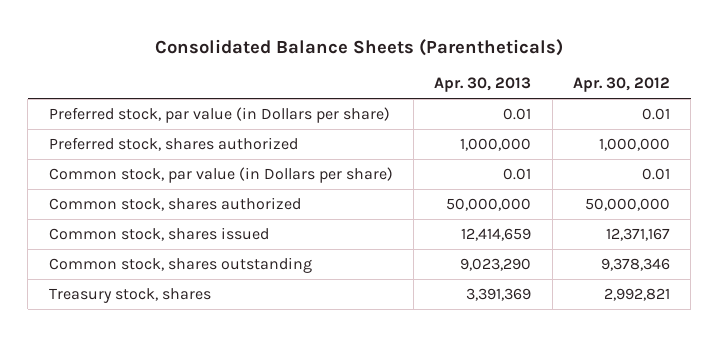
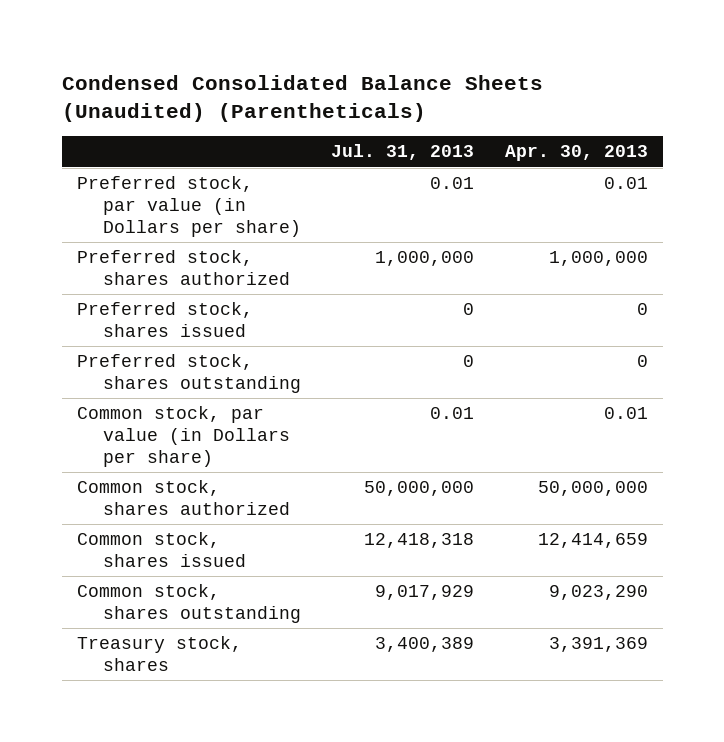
- Consolidated Balance Sheets (Parentheticals)
+ Condensed Consolidated Balance Sheets (Unaudited) (Parentheticals)
- | Apr. 30, 2013 | Apr. 30, 2012
+ | Jul. 31, 2013 | Apr. 30, 2013
+ Preferred stock, shares issued | 0 | 0
+ Preferred stock, shares outstanding | 0 | 0

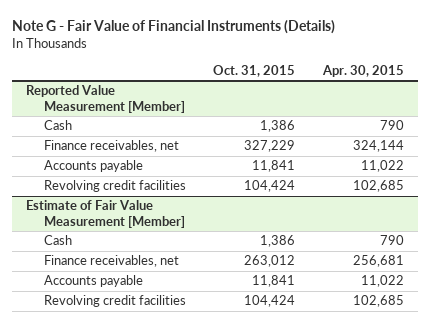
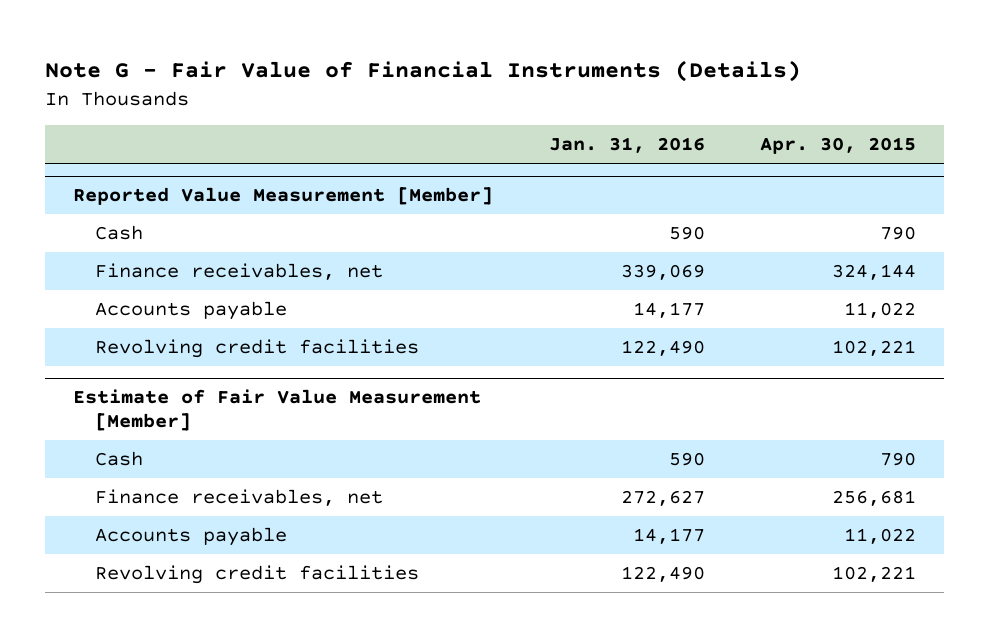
- | Oct. 31, 2015 | Apr. 30, 2015
+ | Jan. 31, 2016 | Apr. 30, 2015
@ Reported Value Measurement [Member]
- Revolving credit facilities | 104,424 | 102,685
+ Revolving credit facilities | 122,490 | 102,221
@ Estimate of Fair Value Measurement [Member]
- Revolving credit facilities | 104,424 | 102,685
+ Revolving credit facilities | 122,490 | 102,221

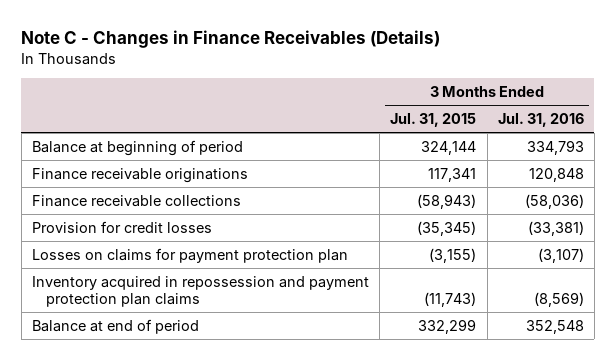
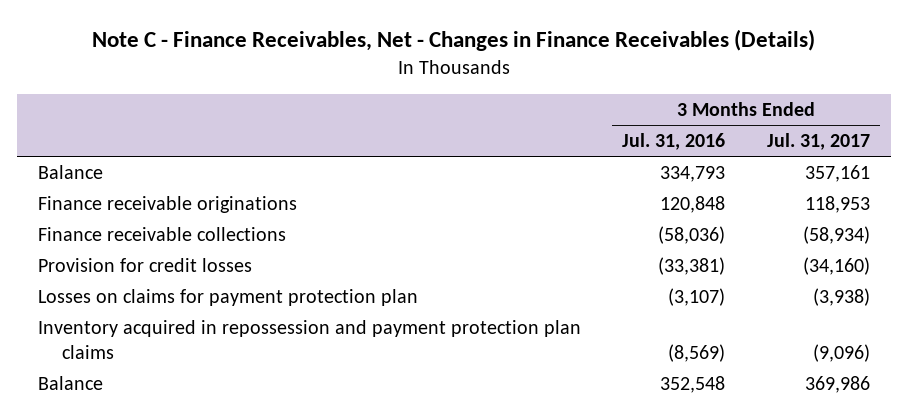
- Note C - Changes in Finance Receivables (Details)
+ Note C - Finance Receivables, Net - Changes in Finance Receivables (Details)
- | 3 Months Ended Jul. 31, 2015 | 3 Months Ended Jul. 31, 2016
+ | 3 Months Ended Jul. 31, 2016 | 3 Months Ended Jul. 31, 2017
- Balance at beginning of period | 324,144 | 334,793
+ Balance | 334,793 | 357,161
- Balance at end of period | 332,299 | 352,548
+ Balance | 352,548 | 369,986

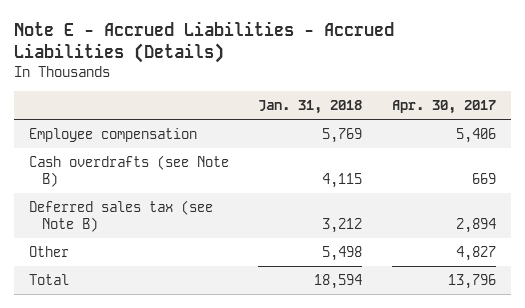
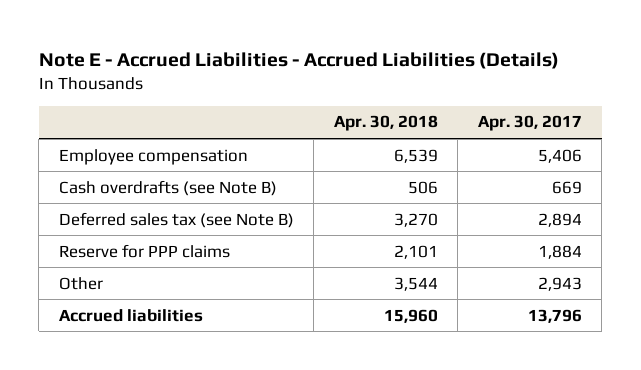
- | Jan. 31, 2018 | Apr. 30, 2017
+ | Apr. 30, 2018 | Apr. 30, 2017
- Other | 5,498 | 4,827
- Total | 18,594 | 13,796
+ Reserve for PPP claims | 2,101 | 1,884
+ Other | 3,544 | 2,943
+ Accrued liabilities | 15,960 | 13,796

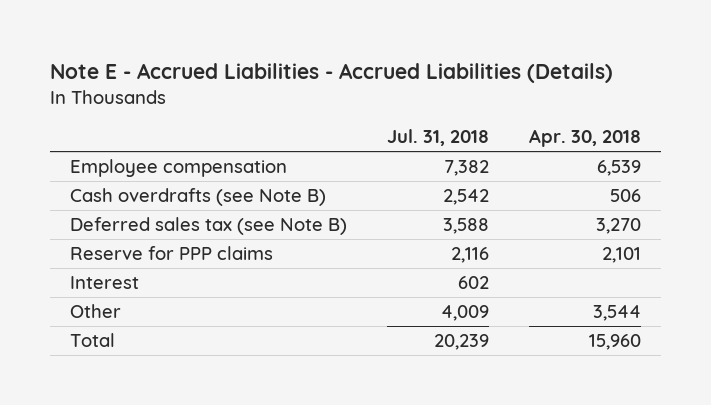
- | Apr. 30, 2018 | Apr. 30, 2017
+ | Jul. 31, 2018 | Apr. 30, 2018
+ Interest | 602 |
- Accrued liabilities | 15,960 | 13,796
+ Total | 20,239 | 15,960

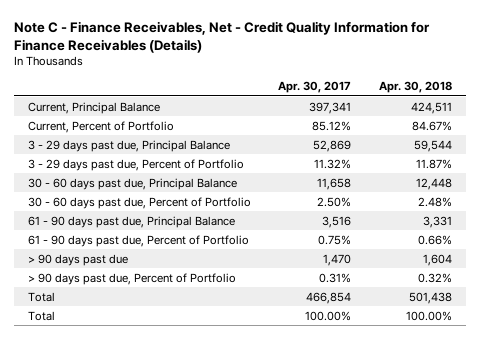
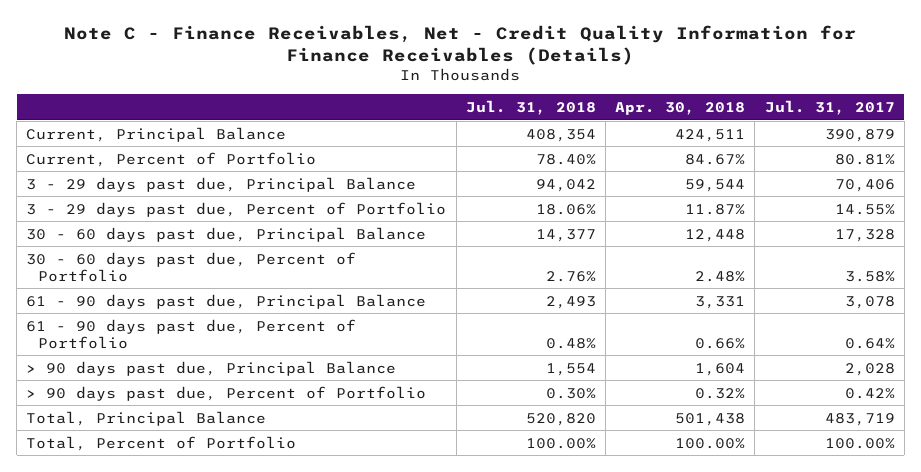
- | Apr. 30, 2017 | Apr. 30, 2018
+ | Jul. 31, 2018 | Apr. 30, 2018 | Jul. 31, 2017
- > 90 days past due | 1,470 | 1,604
+ > 90 days past due, Principal Balance | 1,554 | 1,604 | 2,028
- Total | 466,854 | 501,438
- Total | 100.00% | 100.00%
+ Total, Principal Balance | 520,820 | 501,438 | 483,719
+ Total, Percent of Portfolio | 100.00% | 100.00% | 100.00%

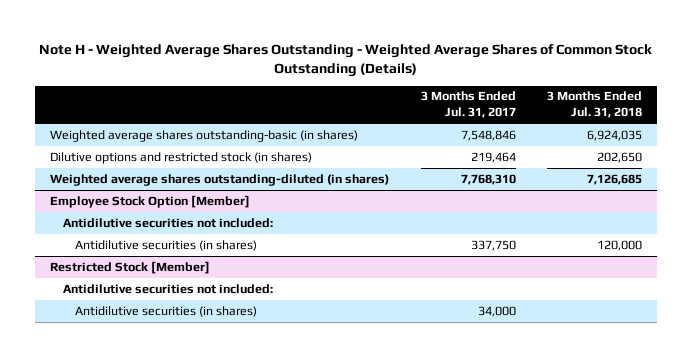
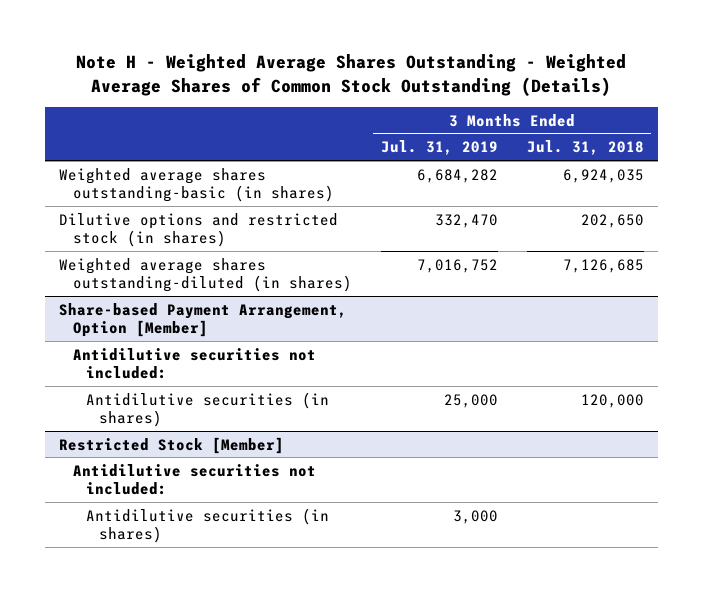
- | 3 Months Ended Jul. 31, 2017 | 3 Months Ended Jul. 31, 2018
+ | 3 Months Ended Jul. 31, 2019 | 3 Months Ended Jul. 31, 2018
- Employee Stock Option [Member]
+ Share-based Payment Arrangement, Option [Member]

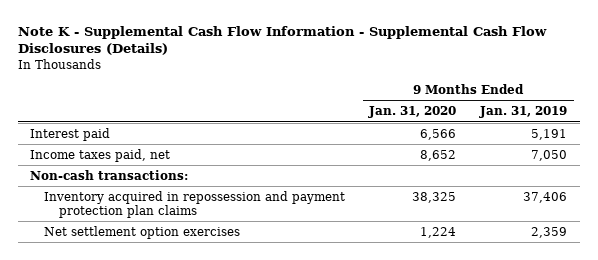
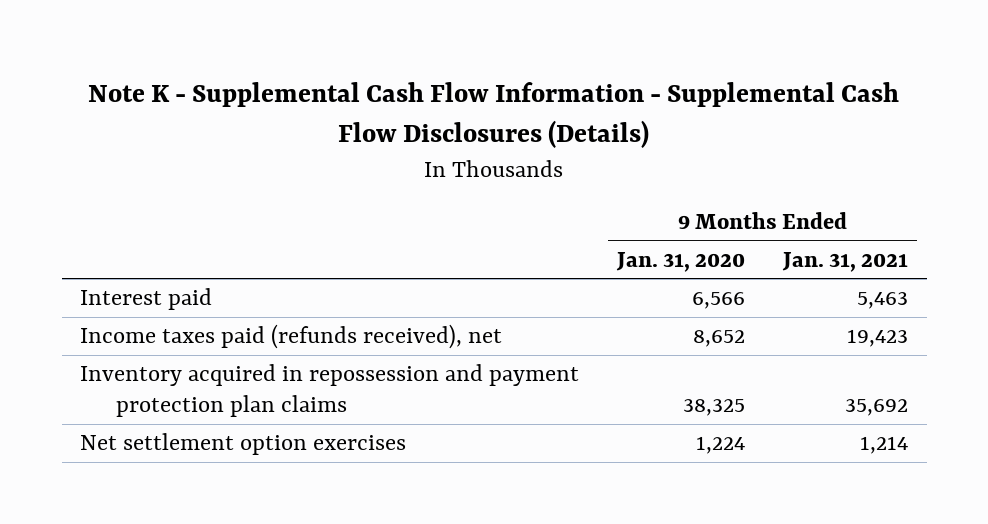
- | 9 Months Ended Jan. 31, 2020 | 9 Months Ended Jan. 31, 2019
+ | 9 Months Ended Jan. 31, 2020 | 9 Months Ended Jan. 31, 2021
- Income taxes paid, net | 8,652 | 7,050
- Non-cash transactions:
+ Income taxes paid (refunds received), net | 8,652 | 19,423

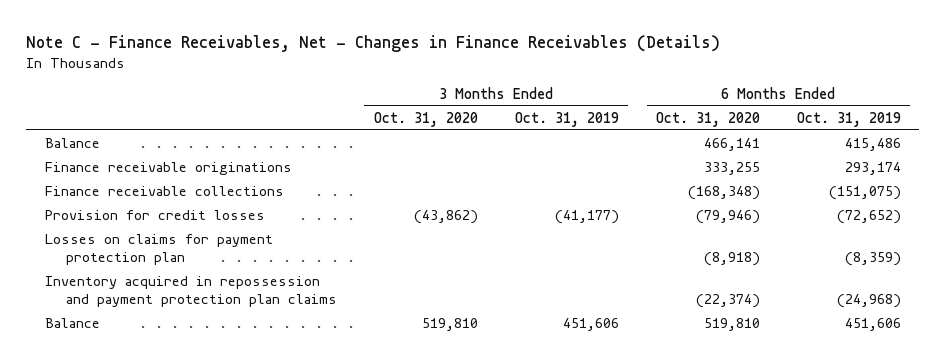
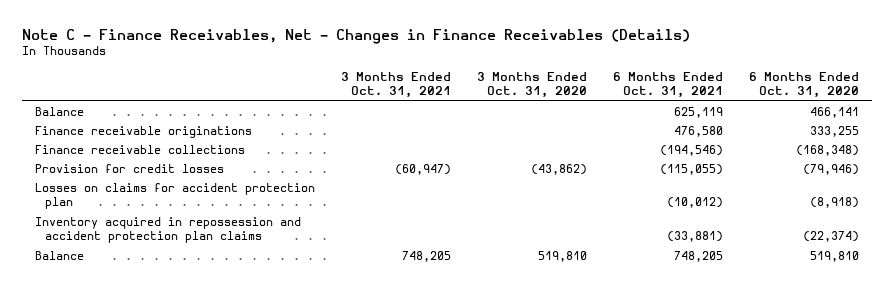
- | 3 Months Ended Oct. 31, 2020 | 3 Months Ended Oct. 31, 2019 | 6 Months Ended Oct. 31, 2020 | 6 Months Ended Oct. 31, 2019
+ | 3 Months Ended Oct. 31, 2021 | 3 Months Ended Oct. 31, 2020 | 6 Months Ended Oct. 31, 2021 | 6 Months Ended Oct. 31, 2020
- Losses on claims for payment protection plan | | | (8,918) | (8,359)
- Inventory acquired in repossession and payment protection plan claims | | | (22,374) | (24,968)
+ Losses on claims for accident protection plan | | | (10,012) | (8,918)
+ Inventory acquired in repossession and accident protection plan claims | | | (33,881) | (22,374)

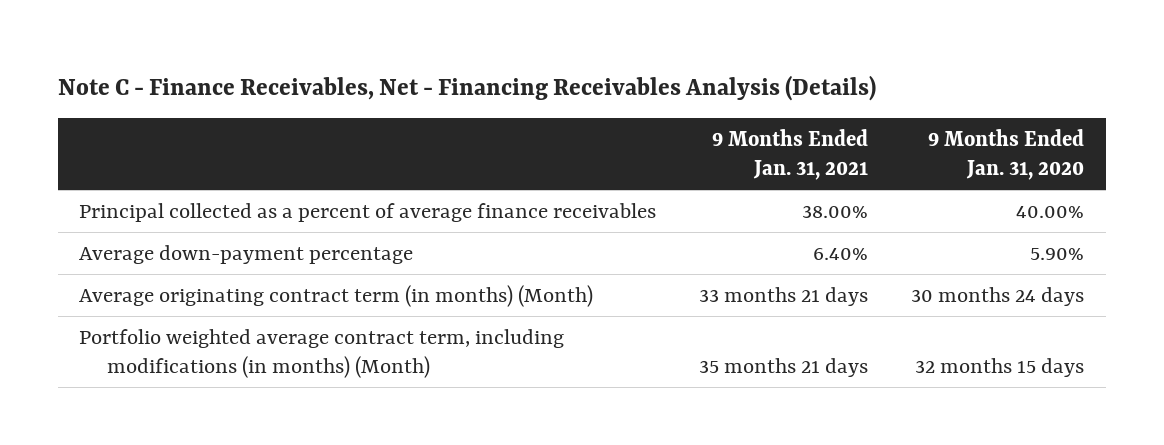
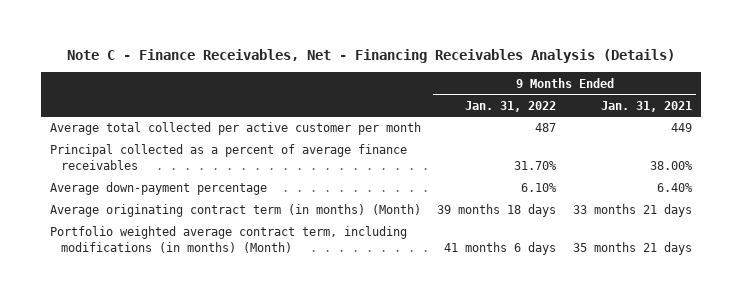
- | 9 Months Ended Jan. 31, 2021 | 9 Months Ended Jan. 31, 2020
+ | 9 Months Ended Jan. 31, 2022 | 9 Months Ended Jan. 31, 2021
+ Average total collected per active customer per month | 487 | 449

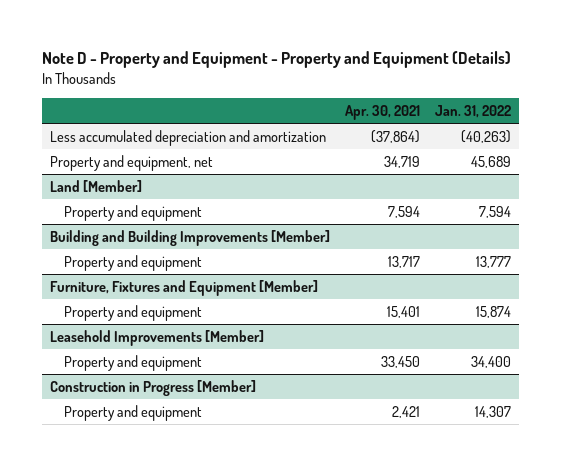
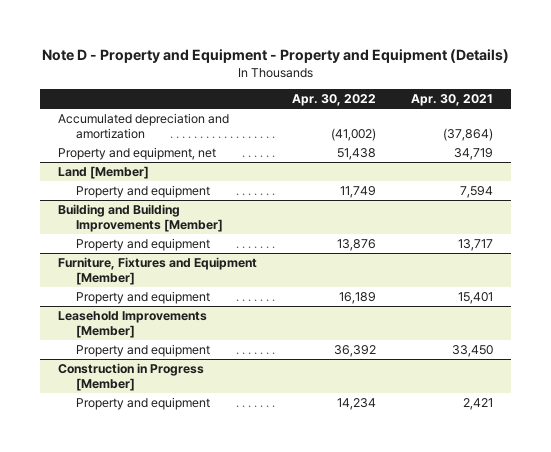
- | Apr. 30, 2021 | Jan. 31, 2022
+ | Apr. 30, 2022 | Apr. 30, 2021
- Less accumulated depreciation and amortization | (37,864) | (40,263)
+ Accumulated depreciation and amortization | (41,002) | (37,864)

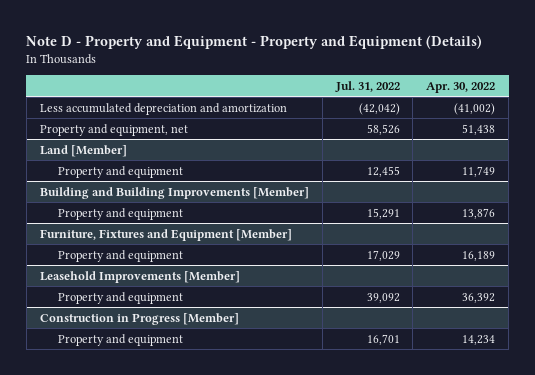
- | Apr. 30, 2022 | Apr. 30, 2021
+ | Jul. 31, 2022 | Apr. 30, 2022
- Accumulated depreciation and amortization | (41,002) | (37,864)
+ Less accumulated depreciation and amortization | (42,042) | (41,002)

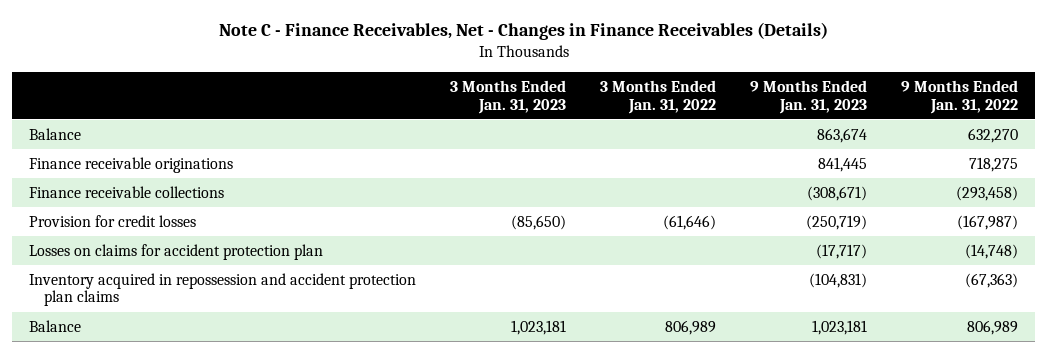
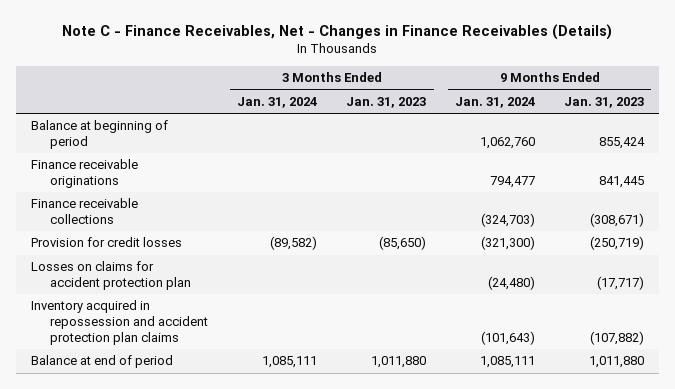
- | 3 Months Ended Jan. 31, 2023 | 3 Months Ended Jan. 31, 2022 | 9 Months Ended Jan. 31, 2023 | 9 Months Ended Jan. 31, 2022
+ | 3 Months Ended Jan. 31, 2024 | 3 Months Ended Jan. 31, 2023 | 9 Months Ended Jan. 31, 2024 | 9 Months Ended Jan. 31, 2023
- Balance | | | 863,674 | 632,270
+ Balance at beginning of period | | | 1,062,760 | 855,424
- Inventory acquired in repossession and accident protection plan claims | | | (104,831) | (67,363)
- Balance | 1,023,181 | 806,989 | 1,023,181 | 806,989
+ Inventory acquired in repossession and accident protection plan claims | | | (101,643) | (107,882)
+ Balance at end of period | 1,085,111 | 1,011,880 | 1,085,111 | 1,011,880

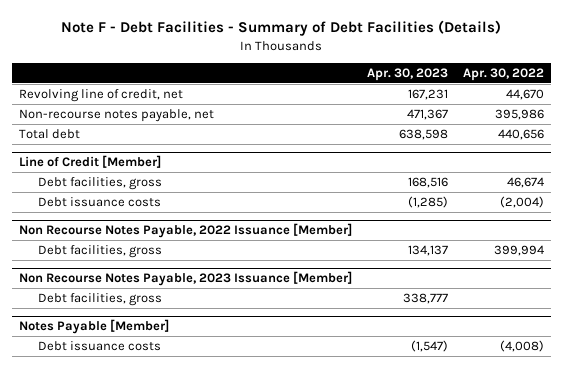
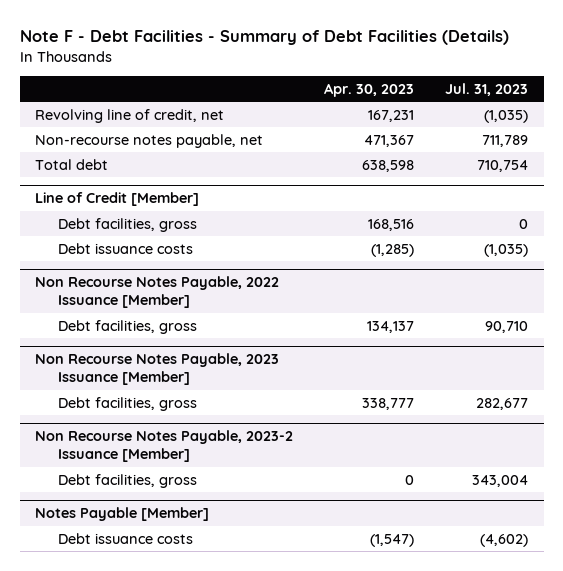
- | Apr. 30, 2023 | Apr. 30, 2022
+ | Apr. 30, 2023 | Jul. 31, 2023
+ Non Recourse Notes Payable, 2023-2 Issuance [Member]
+ Debt facilities, gross | 0 | 343,004

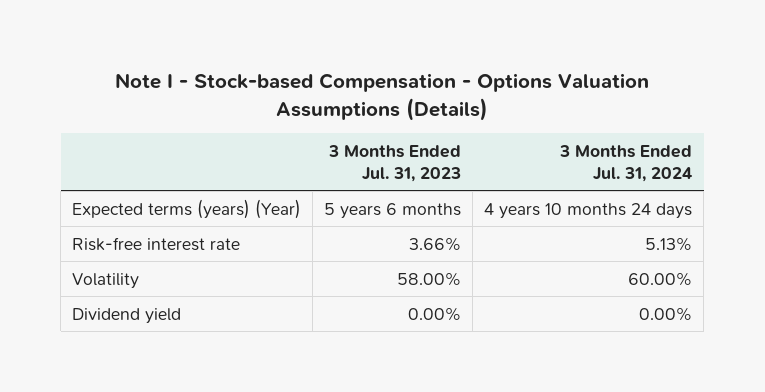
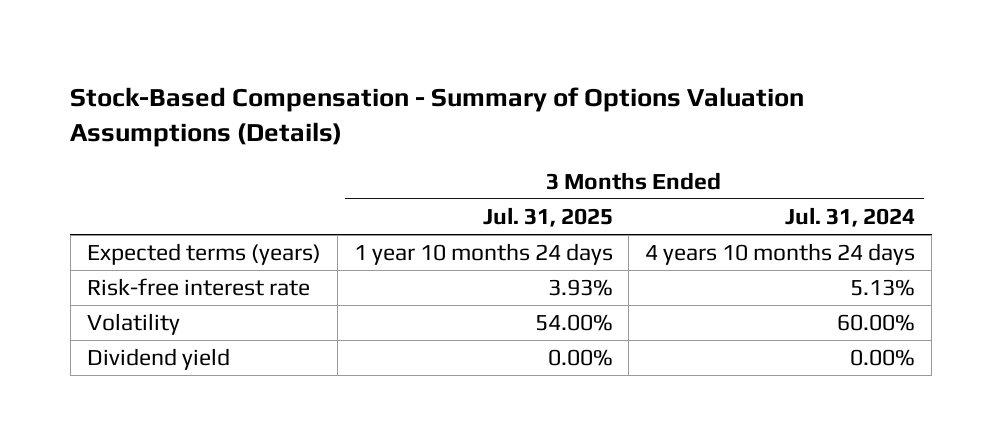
- Note I - Stock-based Compensation - Options Valuation Assumptions (Details)
+ Stock-Based Compensation - Summary of Options Valuation Assumptions (Details)
- | 3 Months Ended Jul. 31, 2023 | 3 Months Ended Jul. 31, 2024
+ | 3 Months Ended Jul. 31, 2025 | 3 Months Ended Jul. 31, 2024
- Expected terms (years) (Year) | 5 years 6 months | 4 years 10 months 24 days
+ Expected terms (years) | 1 year 10 months 24 days | 4 years 10 months 24 days

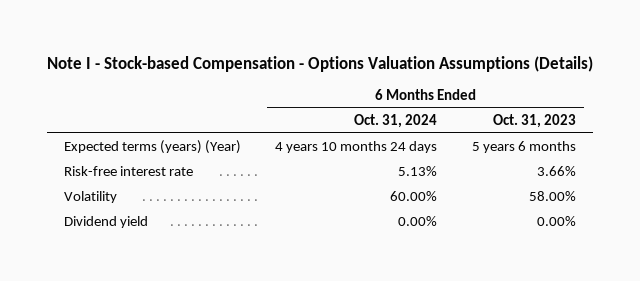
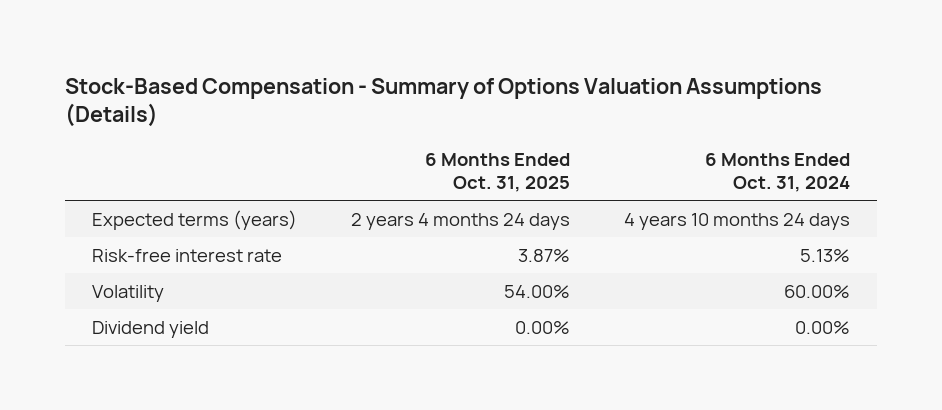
- Note I - Stock-based Compensation - Options Valuation Assumptions (Details)
+ Stock-Based Compensation - Summary of Options Valuation Assumptions (Details)
- | 6 Months Ended Oct. 31, 2024 | 6 Months Ended Oct. 31, 2023
+ | 6 Months Ended Oct. 31, 2025 | 6 Months Ended Oct. 31, 2024
- Expected terms (years) (Year) | 4 years 10 months 24 days | 5 years 6 months
+ Expected terms (years) | 2 years 4 months 24 days | 4 years 10 months 24 days

